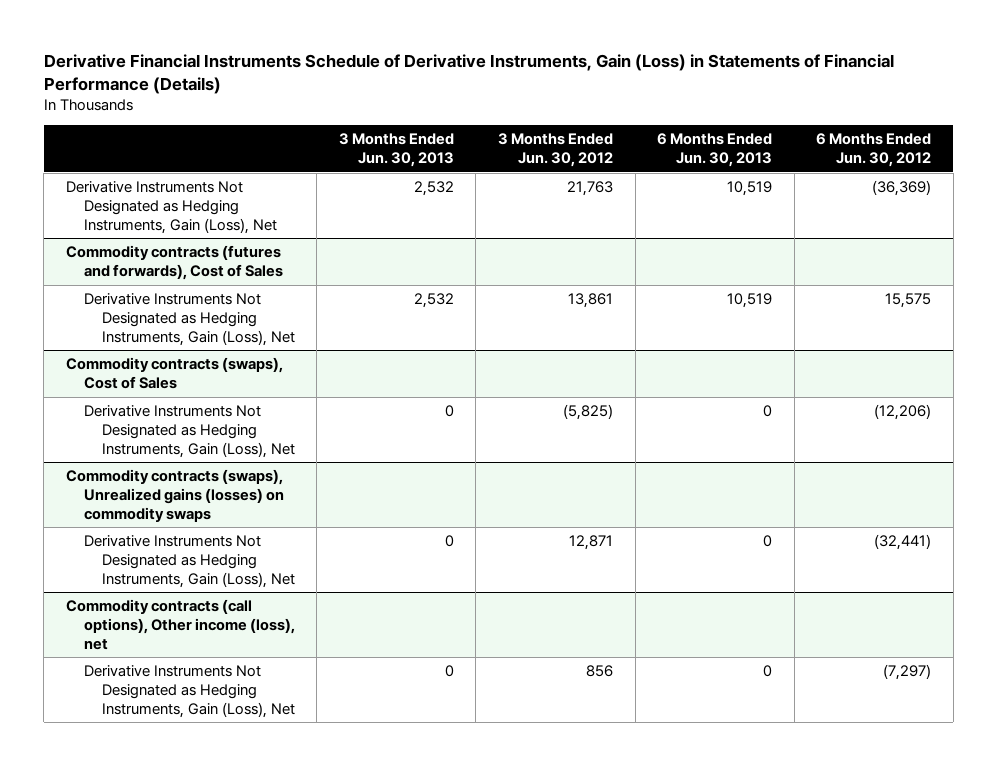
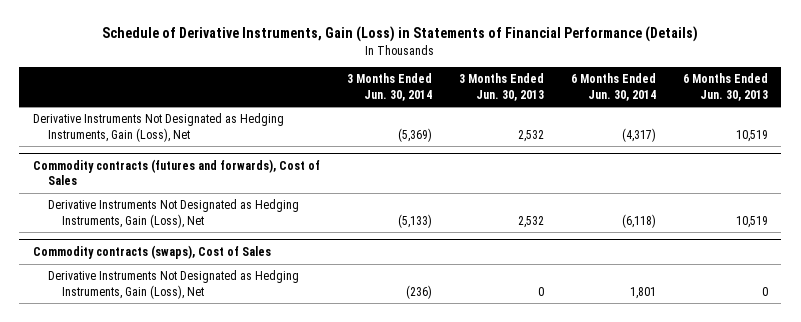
- Derivative Financial Instruments Schedule of Derivative Instruments, Gain (Loss) in Statements of Financial Performance (Details)
+ Schedule of Derivative Instruments, Gain (Loss) in Statements of Financial Performance (Details)
- | 3 Months Ended Jun. 30, 2013 | 3 Months Ended Jun. 30, 2012 | 6 Months Ended Jun. 30, 2013 | 6 Months Ended Jun. 30, 2012
+ | 3 Months Ended Jun. 30, 2014 | 3 Months Ended Jun. 30, 2013 | 6 Months Ended Jun. 30, 2014 | 6 Months Ended Jun. 30, 2013
- Commodity contracts (swaps), Unrealized gains (losses) on commodity swaps
- Derivative Instruments Not Designated as Hedging Instruments, Gain (Loss), Net | 0 | 12,871 | 0 | (32,441)
- Commodity contracts (call options), Other income (loss), net
- Derivative Instruments Not Designated as Hedging Instruments, Gain (Loss), Net | 0 | 856 | 0 | (7,297)

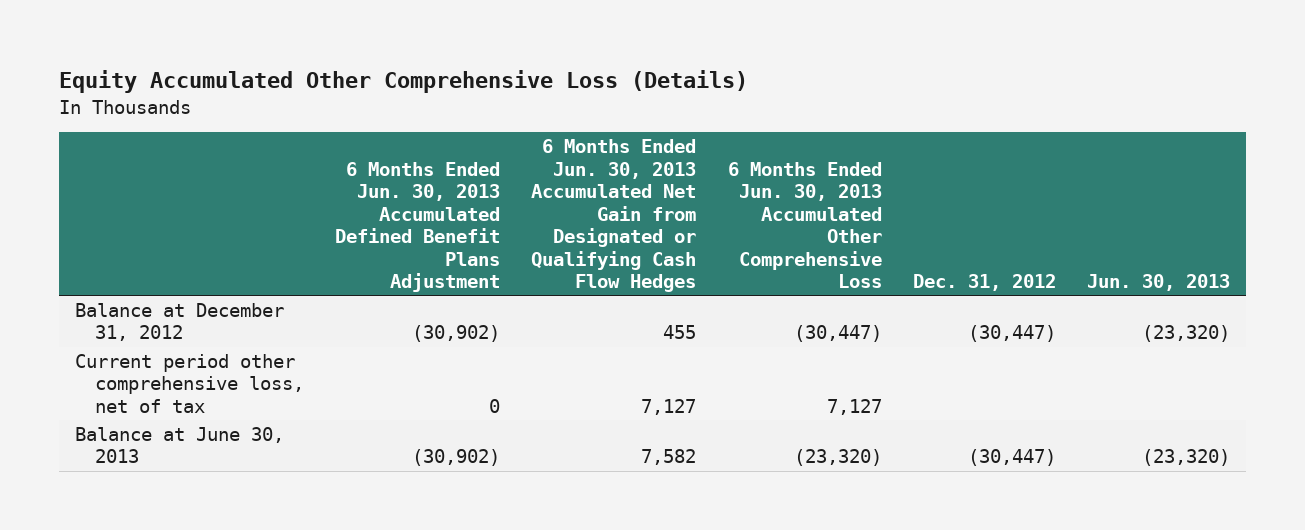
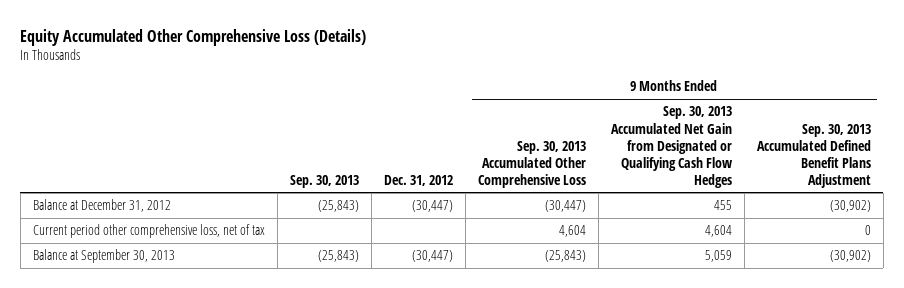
- | 6 Months Ended Jun. 30, 2013 Accumulated Defined Benefit Plans Adjustment | 6 Months Ended Jun. 30, 2013 Accumulated Net Gain from Designated or Qualifying Cash Flow Hedges | 6 Months Ended Jun. 30, 2013 Accumulated Other Comprehensive Loss | Dec. 31, 2012 | Jun. 30, 2013
+ | Sep. 30, 2013 | Dec. 31, 2012 | 9 Months Ended Sep. 30, 2013 Accumulated Other Comprehensive Loss | 9 Months Ended Sep. 30, 2013 Accumulated Net Gain from Designated or Qualifying Cash Flow Hedges | 9 Months Ended Sep. 30, 2013 Accumulated Defined Benefit Plans Adjustment
- Balance at June 30, 2013 | (30,902) | 7,582 | (23,320) | (30,447) | (23,320)
+ Balance at September 30, 2013 | (25,843) | (30,447) | (25,843) | 5,059 | (30,902)

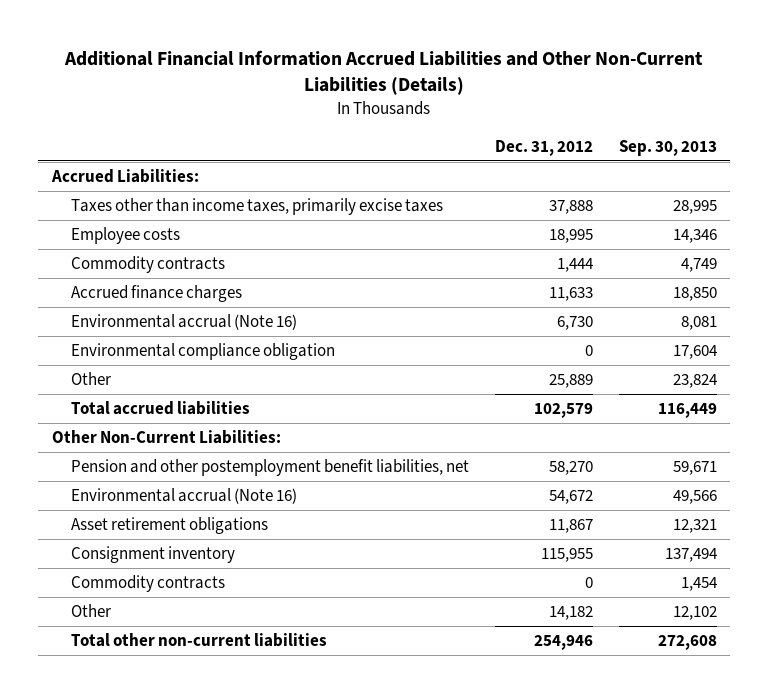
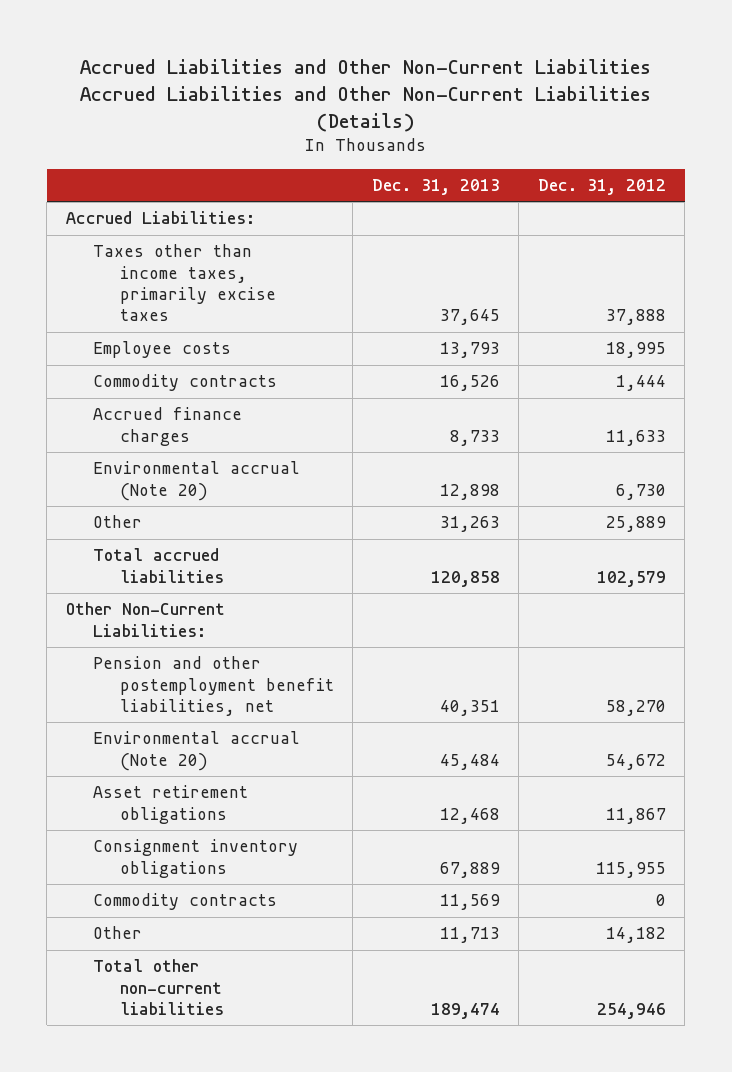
- Additional Financial Information Accrued Liabilities and Other Non-Current Liabilities (Details)
+ Accrued Liabilities and Other Non-Current Liabilities Accrued Liabilities and Other Non-Current Liabilities (Details)
- | Dec. 31, 2012 | Sep. 30, 2013
+ | Dec. 31, 2013 | Dec. 31, 2012
- Environmental accrual (Note 16) | 6,730 | 8,081
- Environmental compliance obligation | 0 | 17,604
+ Environmental accrual (Note 20) | 12,898 | 6,730
- Environmental accrual (Note 16) | 54,672 | 49,566
+ Environmental accrual (Note 20) | 45,484 | 54,672
- Consignment inventory | 115,955 | 137,494
+ Consignment inventory obligations | 67,889 | 115,955

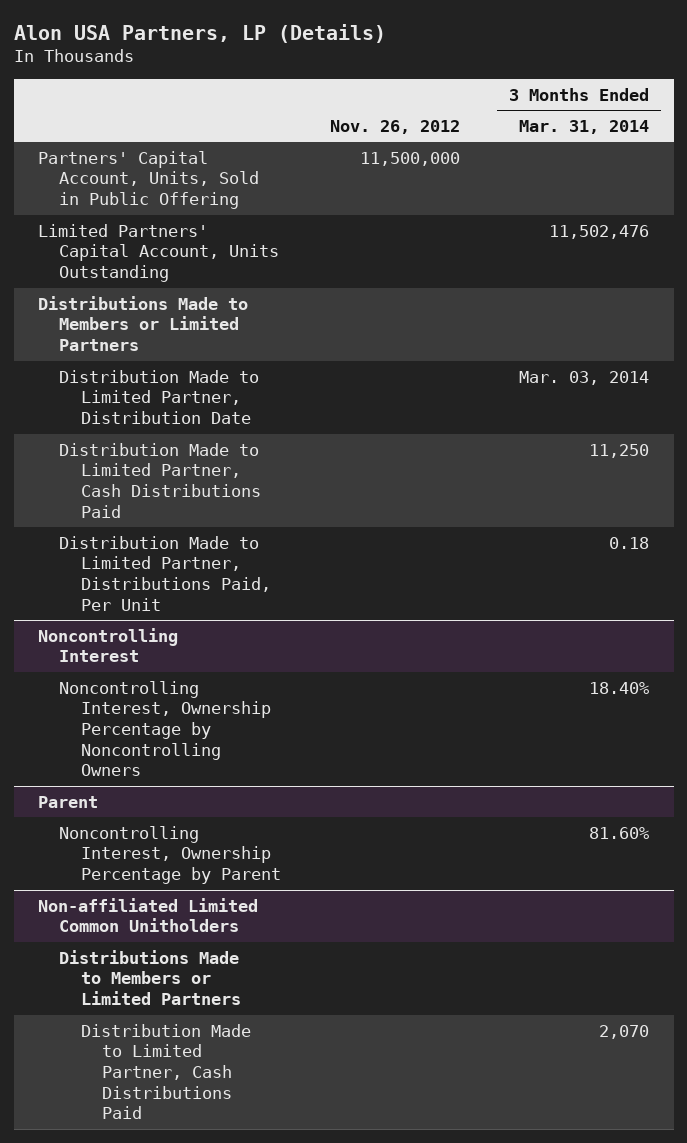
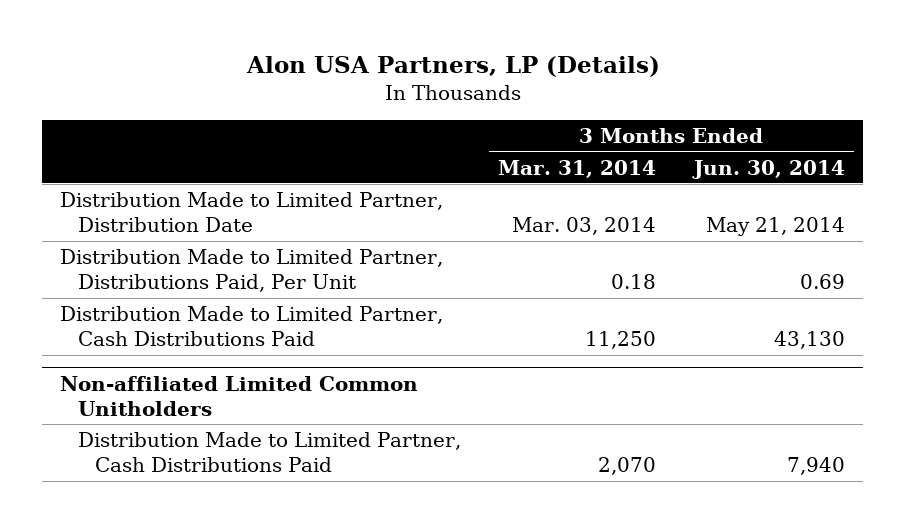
- | Nov. 26, 2012 | 3 Months Ended Mar. 31, 2014
+ | 3 Months Ended Mar. 31, 2014 | 3 Months Ended Jun. 30, 2014
- Partners' Capital Account, Units, Sold in Public Offering | 11,500,000 |
- Limited Partners' Capital Account, Units Outstanding | | 11,502,476
- Distributions Made to Members or Limited Partners
- Noncontrolling Interest
- Noncontrolling Interest, Ownership Percentage by Noncontrolling Owners | | 18.40%
- Parent
- Noncontrolling Interest, Ownership Percentage by Parent | | 81.60%
moved down: Distribution Made to Limited Partner, Cash Distributions Paid | 11,250 | 43,130
@ Non-affiliated Limited Common Unitholders
- Distributions Made to Members or Limited Partners

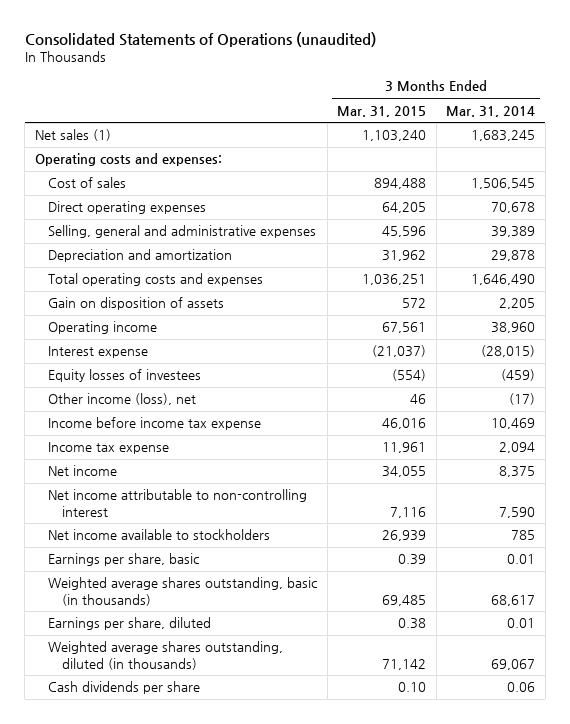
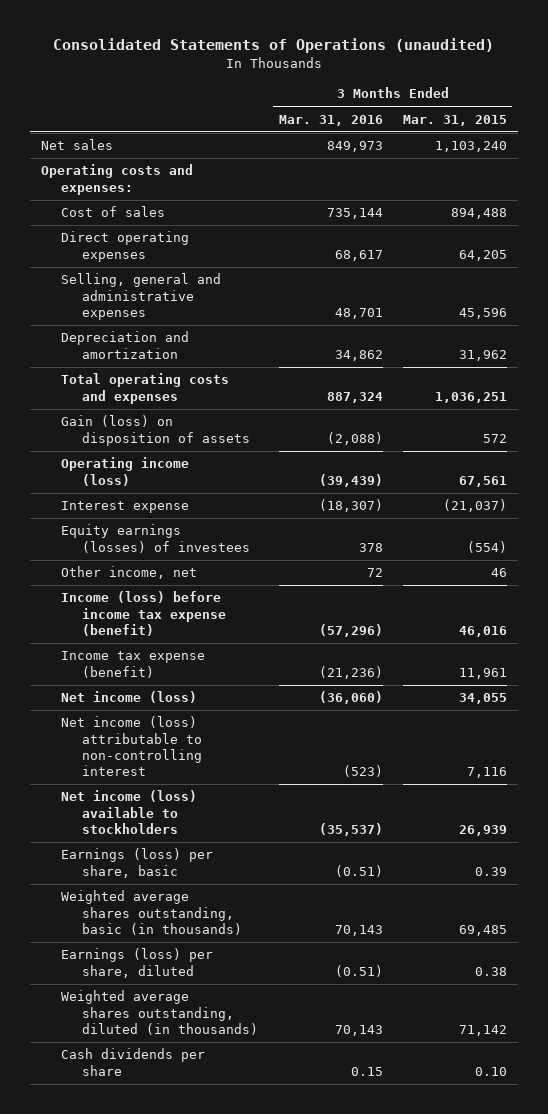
- | 3 Months Ended Mar. 31, 2015 | 3 Months Ended Mar. 31, 2014
+ | 3 Months Ended Mar. 31, 2016 | 3 Months Ended Mar. 31, 2015
- Net sales (1) | 1,103,240 | 1,683,245
+ Net sales | 849,973 | 1,103,240
- Gain on disposition of assets | 572 | 2,205
- Operating income | 67,561 | 38,960
+ Gain (loss) on disposition of assets | (2,088) | 572
+ Operating income (loss) | (39,439) | 67,561
- Equity losses of investees | (554) | (459)
- Other income (loss), net | 46 | (17)
- Income before income tax expense | 46,016 | 10,469
- Income tax expense | 11,961 | 2,094
- Net income | 34,055 | 8,375
- Net income attributable to non-controlling interest | 7,116 | 7,590
- Net income available to stockholders | 26,939 | 785
- Earnings per share, basic | 0.39 | 0.01
+ Equity earnings (losses) of investees | 378 | (554)
+ Other income, net | 72 | 46
+ Income (loss) before income tax expense (benefit) | (57,296) | 46,016
+ Income tax expense (benefit) | (21,236) | 11,961
+ Net income (loss) | (36,060) | 34,055
+ Net income (loss) attributable to non-controlling interest | (523) | 7,116
+ Net income (loss) available to stockholders | (35,537) | 26,939
+ Earnings (loss) per share, basic | (0.51) | 0.39
- Earnings per share, diluted | 0.38 | 0.01
+ Earnings (loss) per share, diluted | (0.51) | 0.38

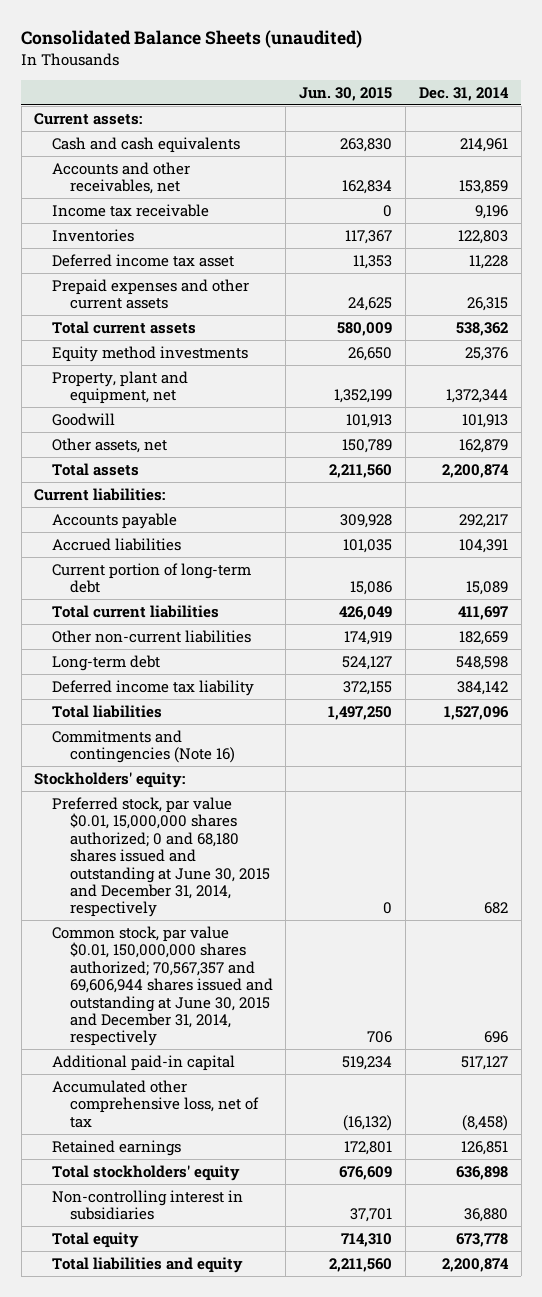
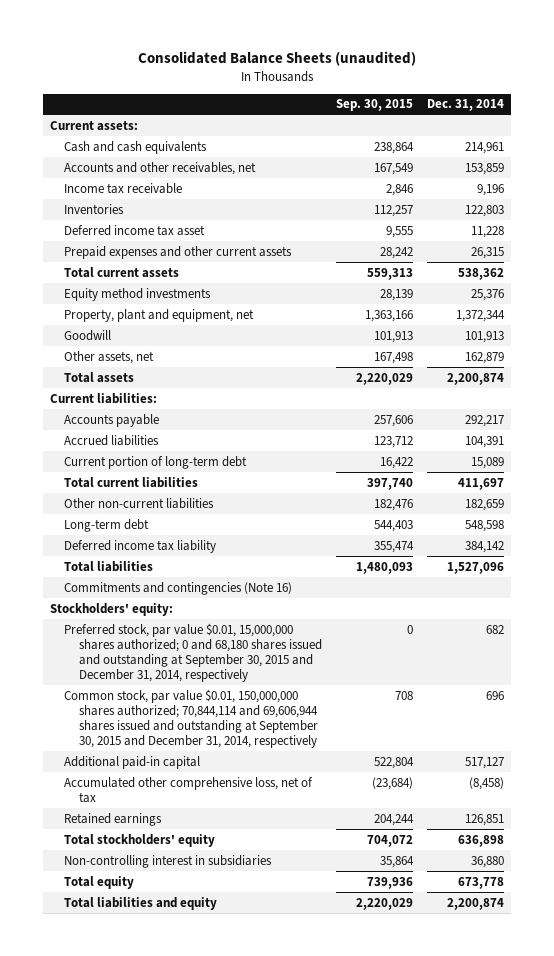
- | Jun. 30, 2015 | Dec. 31, 2014
+ | Sep. 30, 2015 | Dec. 31, 2014
- Preferred stock, par value $0.01, 15,000,000 shares authorized; 0 and 68,180 shares issued and outstanding at June 30, 2015 and December 31, 2014, respectively | 0 | 682
- Common stock, par value $0.01, 150,000,000 shares authorized; 70,567,357 and 69,606,944 shares issued and outstanding at June 30, 2015 and December 31, 2014, respectively | 706 | 696
+ Preferred stock, par value $0.01, 15,000,000 shares authorized; 0 and 68,180 shares issued and outstanding at September 30, 2015 and December 31, 2014, respectively | 0 | 682
+ Common stock, par value $0.01, 150,000,000 shares authorized; 70,844,114 and 69,606,944 shares issued and outstanding at September 30, 2015 and December 31, 2014, respectively | 708 | 696

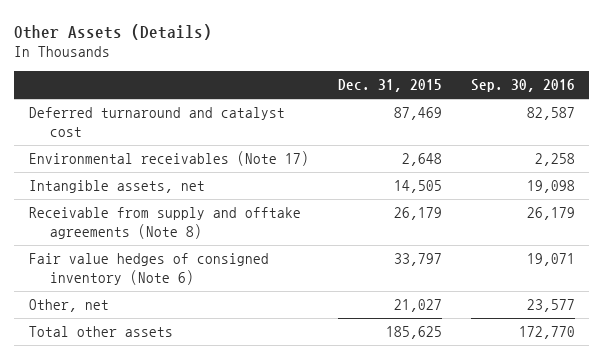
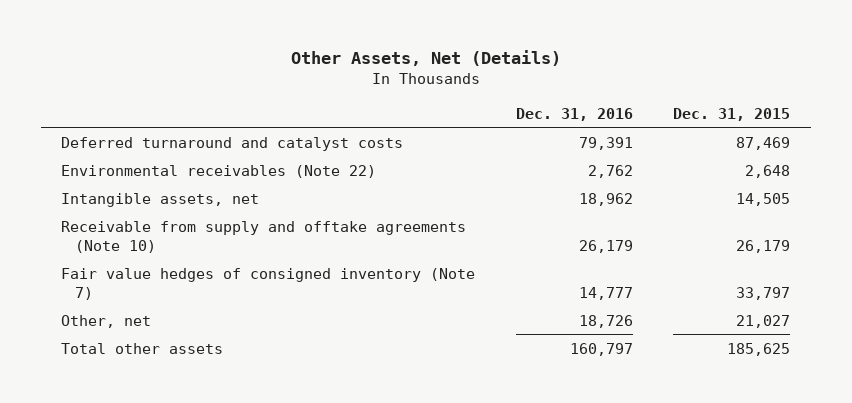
- Other Assets (Details)
+ Other Assets, Net (Details)
- | Dec. 31, 2015 | Sep. 30, 2016
+ | Dec. 31, 2016 | Dec. 31, 2015
- Deferred turnaround and catalyst cost | 87,469 | 82,587
- Environmental receivables (Note 17) | 2,648 | 2,258
+ Deferred turnaround and catalyst costs | 79,391 | 87,469
+ Environmental receivables (Note 22) | 2,762 | 2,648
- Receivable from supply and offtake agreements (Note 8) | 26,179 | 26,179
- Fair value hedges of consigned inventory (Note 6) | 33,797 | 19,071
+ Receivable from supply and offtake agreements (Note 10) | 26,179 | 26,179
+ Fair value hedges of consigned inventory (Note 7) | 14,777 | 33,797

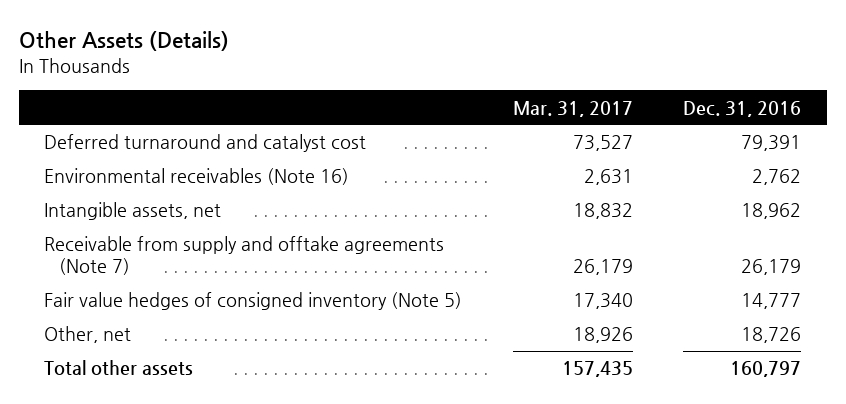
- Other Assets, Net (Details)
+ Other Assets (Details)
- | Dec. 31, 2016 | Dec. 31, 2015
+ | Mar. 31, 2017 | Dec. 31, 2016
- Deferred turnaround and catalyst costs | 79,391 | 87,469
- Environmental receivables (Note 22) | 2,762 | 2,648
+ Deferred turnaround and catalyst cost | 73,527 | 79,391
+ Environmental receivables (Note 16) | 2,631 | 2,762
- Receivable from supply and offtake agreements (Note 10) | 26,179 | 26,179
- Fair value hedges of consigned inventory (Note 7) | 14,777 | 33,797
+ Receivable from supply and offtake agreements (Note 7) | 26,179 | 26,179
+ Fair value hedges of consigned inventory (Note 5) | 17,340 | 14,777

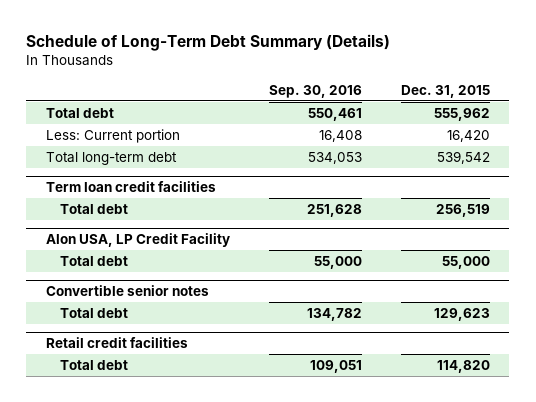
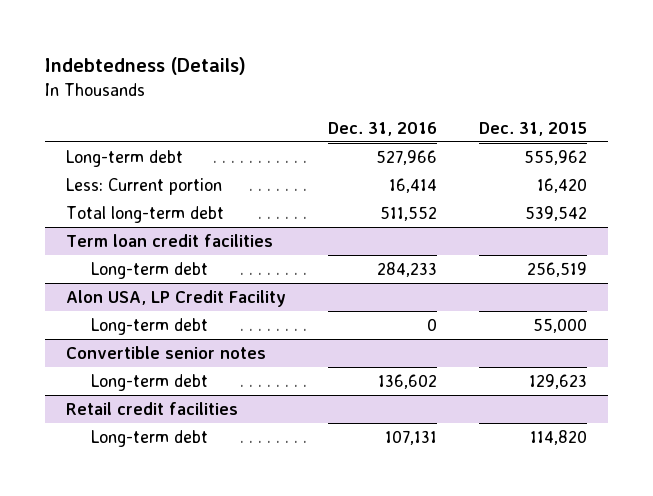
- Schedule of Long-Term Debt Summary (Details)
+ Indebtedness (Details)
- | Sep. 30, 2016 | Dec. 31, 2015
+ | Dec. 31, 2016 | Dec. 31, 2015
- Total debt | 550,461 | 555,962
+ Long-term debt | 527,966 | 555,962
@ Term loan credit facilities
- Total debt | 251,628 | 256,519
+ Long-term debt | 284,233 | 256,519
@ Alon USA, LP Credit Facility
- Total debt | 55,000 | 55,000
+ Long-term debt | 0 | 55,000
@ Convertible senior notes
- Total debt | 134,782 | 129,623
+ Long-term debt | 136,602 | 129,623
@ Retail credit facilities
- Total debt | 109,051 | 114,820
+ Long-term debt | 107,131 | 114,820

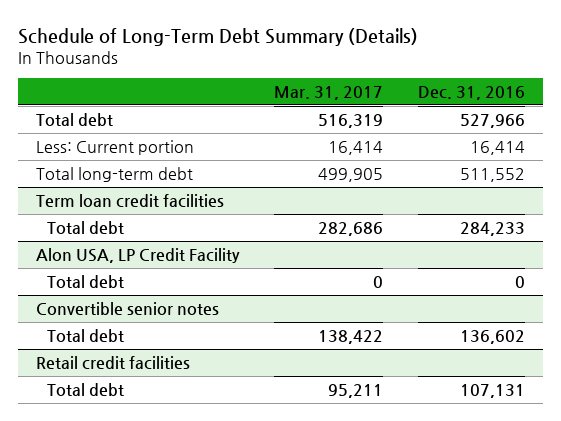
- Indebtedness (Details)
+ Schedule of Long-Term Debt Summary (Details)
- | Dec. 31, 2016 | Dec. 31, 2015
+ | Mar. 31, 2017 | Dec. 31, 2016
- Long-term debt | 527,966 | 555,962
+ Total debt | 516,319 | 527,966
@ Term loan credit facilities
- Long-term debt | 284,233 | 256,519
+ Total debt | 282,686 | 284,233
@ Alon USA, LP Credit Facility
- Long-term debt | 0 | 55,000
+ Total debt | 0 | 0
@ Convertible senior notes
- Long-term debt | 136,602 | 129,623
+ Total debt | 138,422 | 136,602
@ Retail credit facilities
- Long-term debt | 107,131 | 114,820
+ Total debt | 95,211 | 107,131

